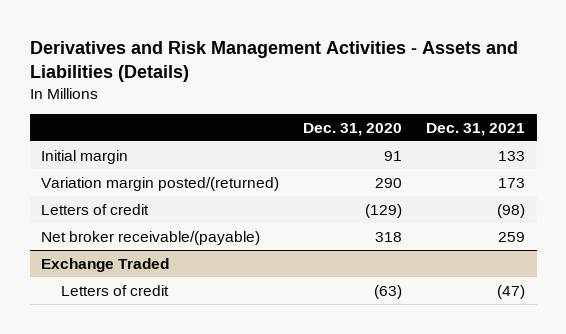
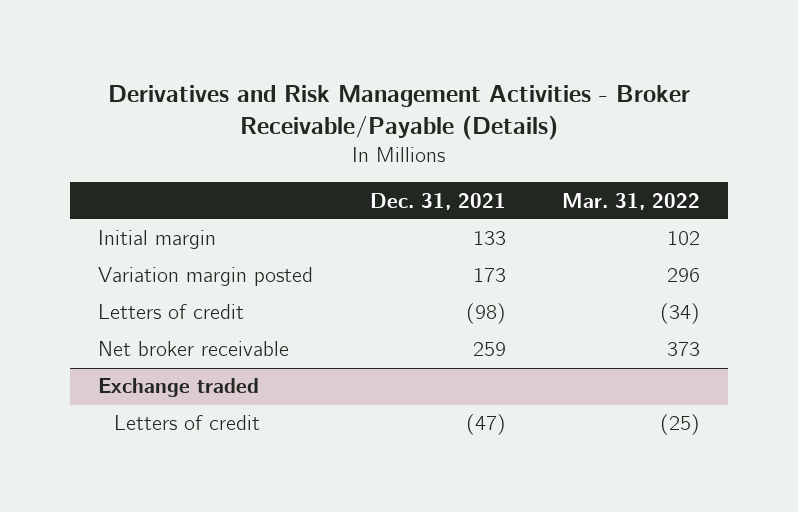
- Derivatives and Risk Management Activities - Assets and Liabilities (Details)
+ Derivatives and Risk Management Activities - Broker Receivable/Payable (Details)
- | Dec. 31, 2020 | Dec. 31, 2021
+ | Dec. 31, 2021 | Mar. 31, 2022
- Variation margin posted/(returned) | 290 | 173
+ Variation margin posted | 173 | 296
- Net broker receivable/(payable) | 318 | 259
- Exchange Traded
+ Net broker receivable | 259 | 373
+ Exchange traded

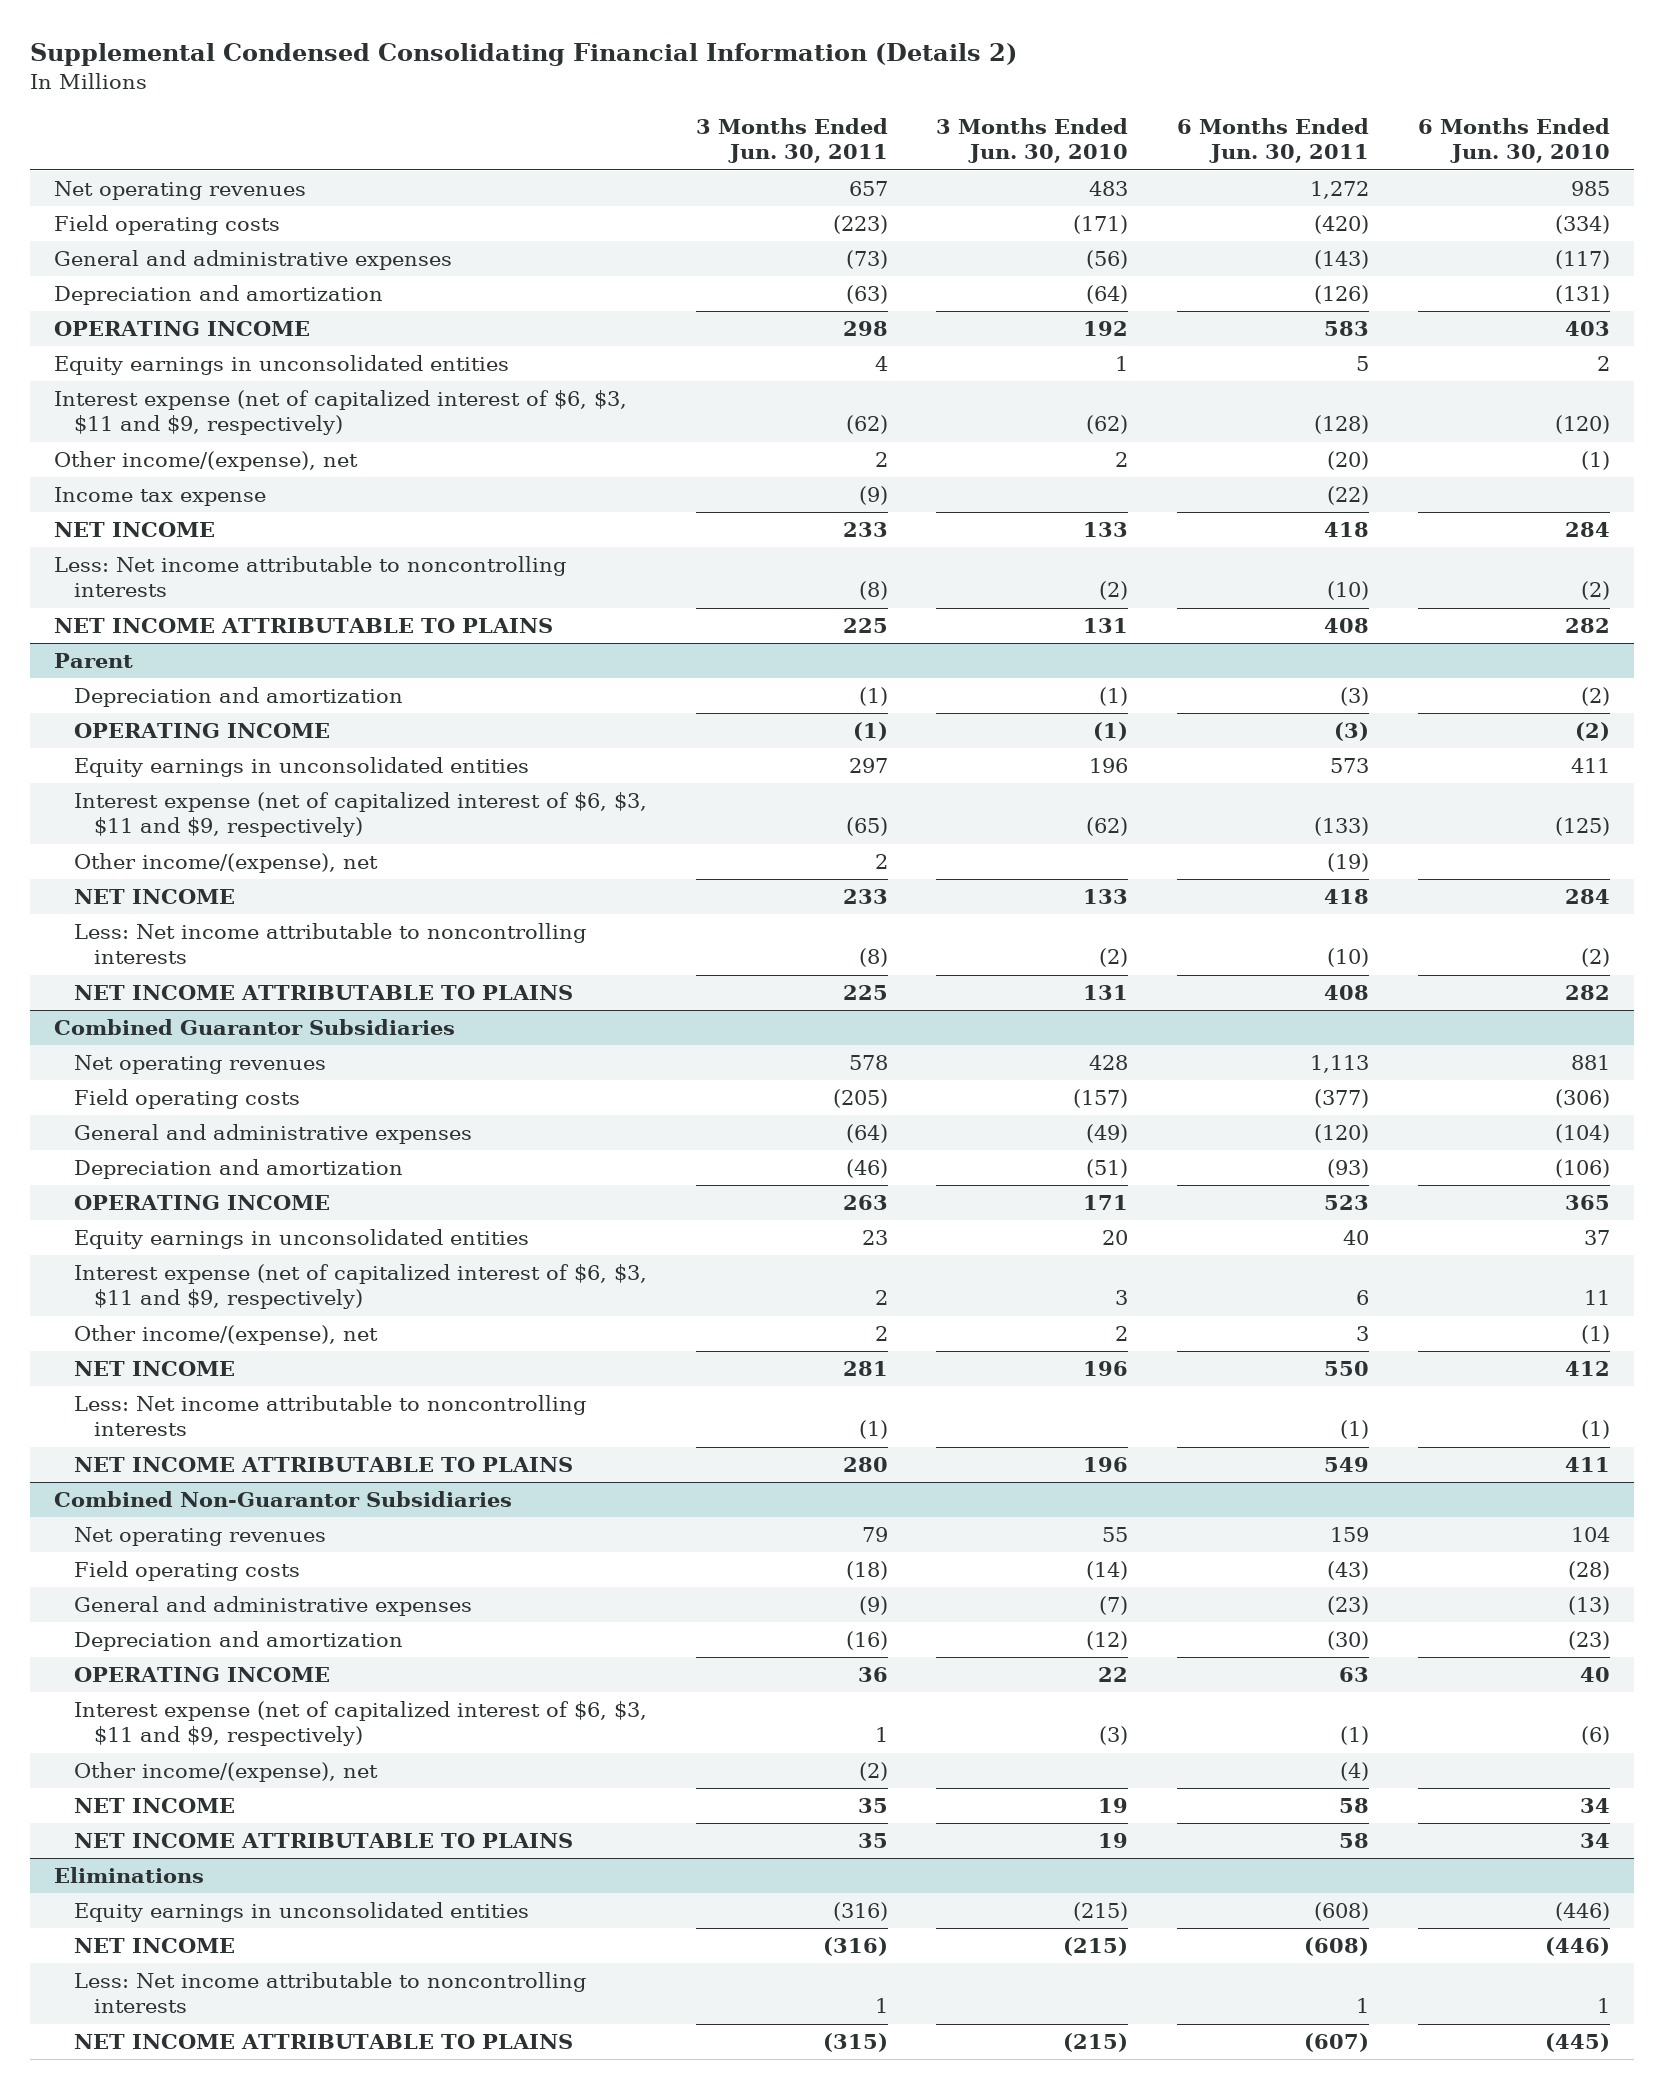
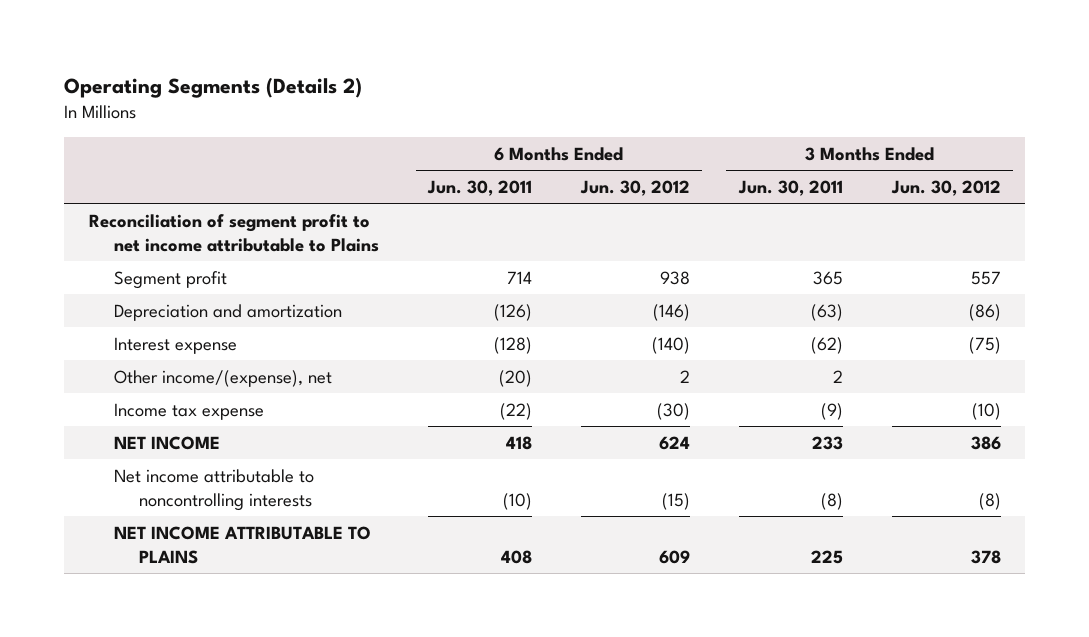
- Supplemental Condensed Consolidating Financial Information (Details 2)
+ Operating Segments (Details 2)
- | 3 Months Ended Jun. 30, 2011 | 3 Months Ended Jun. 30, 2010 | 6 Months Ended Jun. 30, 2011 | 6 Months Ended Jun. 30, 2010
+ | 6 Months Ended Jun. 30, 2011 | 6 Months Ended Jun. 30, 2012 | 3 Months Ended Jun. 30, 2011 | 3 Months Ended Jun. 30, 2012
- Net operating revenues | 657 | 483 | 1,272 | 985
- Field operating costs | (223) | (171) | (420) | (334)
- General and administrative expenses | (73) | (56) | (143) | (117)
+ Reconciliation of segment profit to net income attributable to Plains
+ Segment profit | 714 | 938 | 365 | 557
- OPERATING INCOME | 298 | 192 | 583 | 403
- Equity earnings in unconsolidated entities | 4 | 1 | 5 | 2
- Interest expense (net of capitalized interest of $6, $3, $11 and $9, respectively) | (62) | (62) | (128) | (120)
+ Interest expense | (128) | (140) | (62) | (75)
- Less: Net income attributable to noncontrolling interests | (8) | (2) | (10) | (2)
- NET INCOME ATTRIBUTABLE TO PLAINS | 225 | 131 | 408 | 282
- Parent
- Depreciation and amortization | (1) | (1) | (3) | (2)
- OPERATING INCOME | (1) | (1) | (3) | (2)
- Equity earnings in unconsolidated entities | 297 | 196 | 573 | 411
- Interest expense (net of capitalized interest of $6, $3, $11 and $9, respectively) | (65) | (62) | (133) | (125)
- Other income/(expense), net | 2 | | (19) |
- NET INCOME | 233 | 133 | 418 | 284
- Less: Net income attributable to noncontrolling interests | (8) | (2) | (10) | (2)
+ Net income attributable to noncontrolling interests | (10) | (15) | (8) | (8)
- Combined Guarantor Subsidiaries
- Net operating revenues | 578 | 428 | 1,113 | 881
- Field operating costs | (205) | (157) | (377) | (306)
- General and administrative expenses | (64) | (49) | (120) | (104)
- Depreciation and amortization | (46) | (51) | (93) | (106)
- OPERATING INCOME | 263 | 171 | 523 | 365
- Equity earnings in unconsolidated entities | 23 | 20 | 40 | 37
- Interest expense (net of capitalized interest of $6, $3, $11 and $9, respectively) | 2 | 3 | 6 | 11
- Other income/(expense), net | 2 | 2 | 3 | (1)
- NET INCOME | 281 | 196 | 550 | 412
- Less: Net income attributable to noncontrolling interests | (1) | | (1) | (1)
- NET INCOME ATTRIBUTABLE TO PLAINS | 280 | 196 | 549 | 411
- Combined Non-Guarantor Subsidiaries
- Net operating revenues | 79 | 55 | 159 | 104
- Field operating costs | (18) | (14) | (43) | (28)
- General and administrative expenses | (9) | (7) | (23) | (13)
- Depreciation and amortization | (16) | (12) | (30) | (23)
- OPERATING INCOME | 36 | 22 | 63 | 40
- Interest expense (net of capitalized interest of $6, $3, $11 and $9, respectively) | 1 | (3) | (1) | (6)
- Other income/(expense), net | (2) | | (4) |
- NET INCOME | 35 | 19 | 58 | 34
- NET INCOME ATTRIBUTABLE TO PLAINS | 35 | 19 | 58 | 34
- Eliminations
- Equity earnings in unconsolidated entities | (316) | (215) | (608) | (446)
- NET INCOME | (316) | (215) | (608) | (446)
- Less: Net income attributable to noncontrolling interests | 1 | | 1 | 1
- NET INCOME ATTRIBUTABLE TO PLAINS | (315) | (215) | (607) | (445)

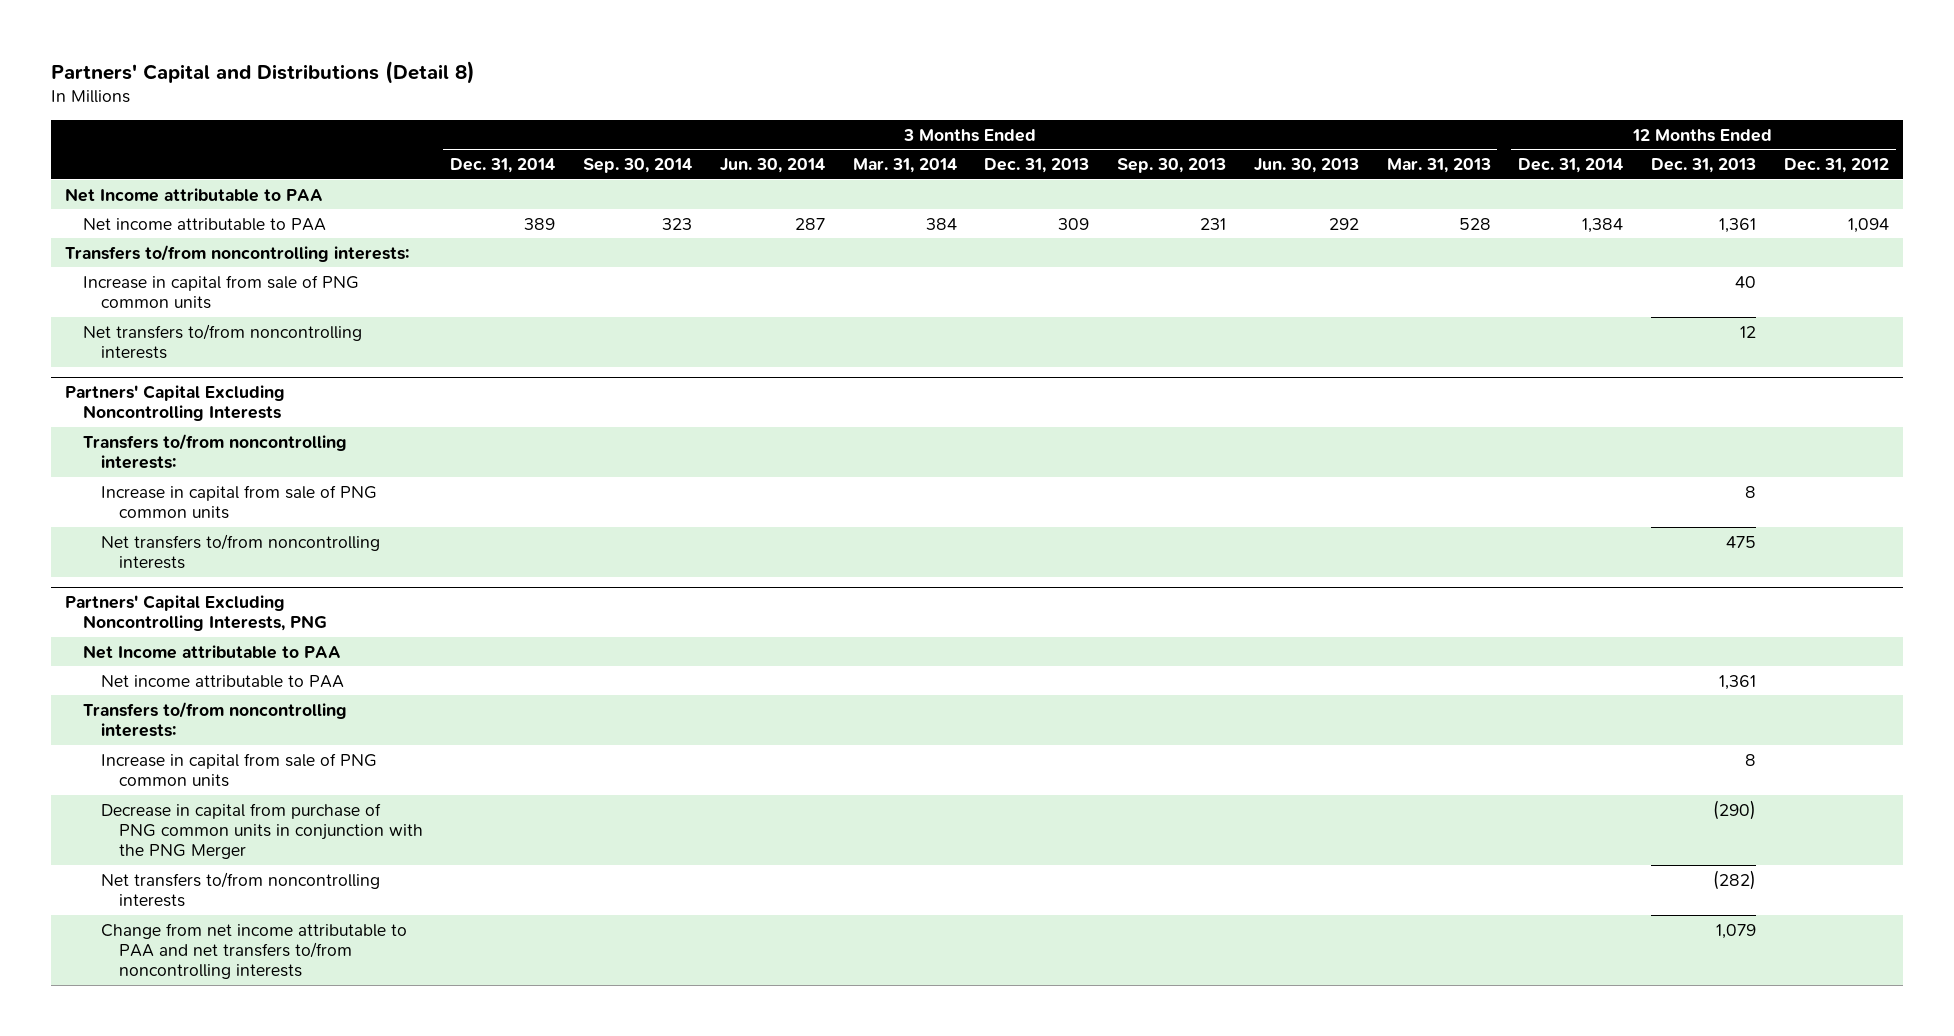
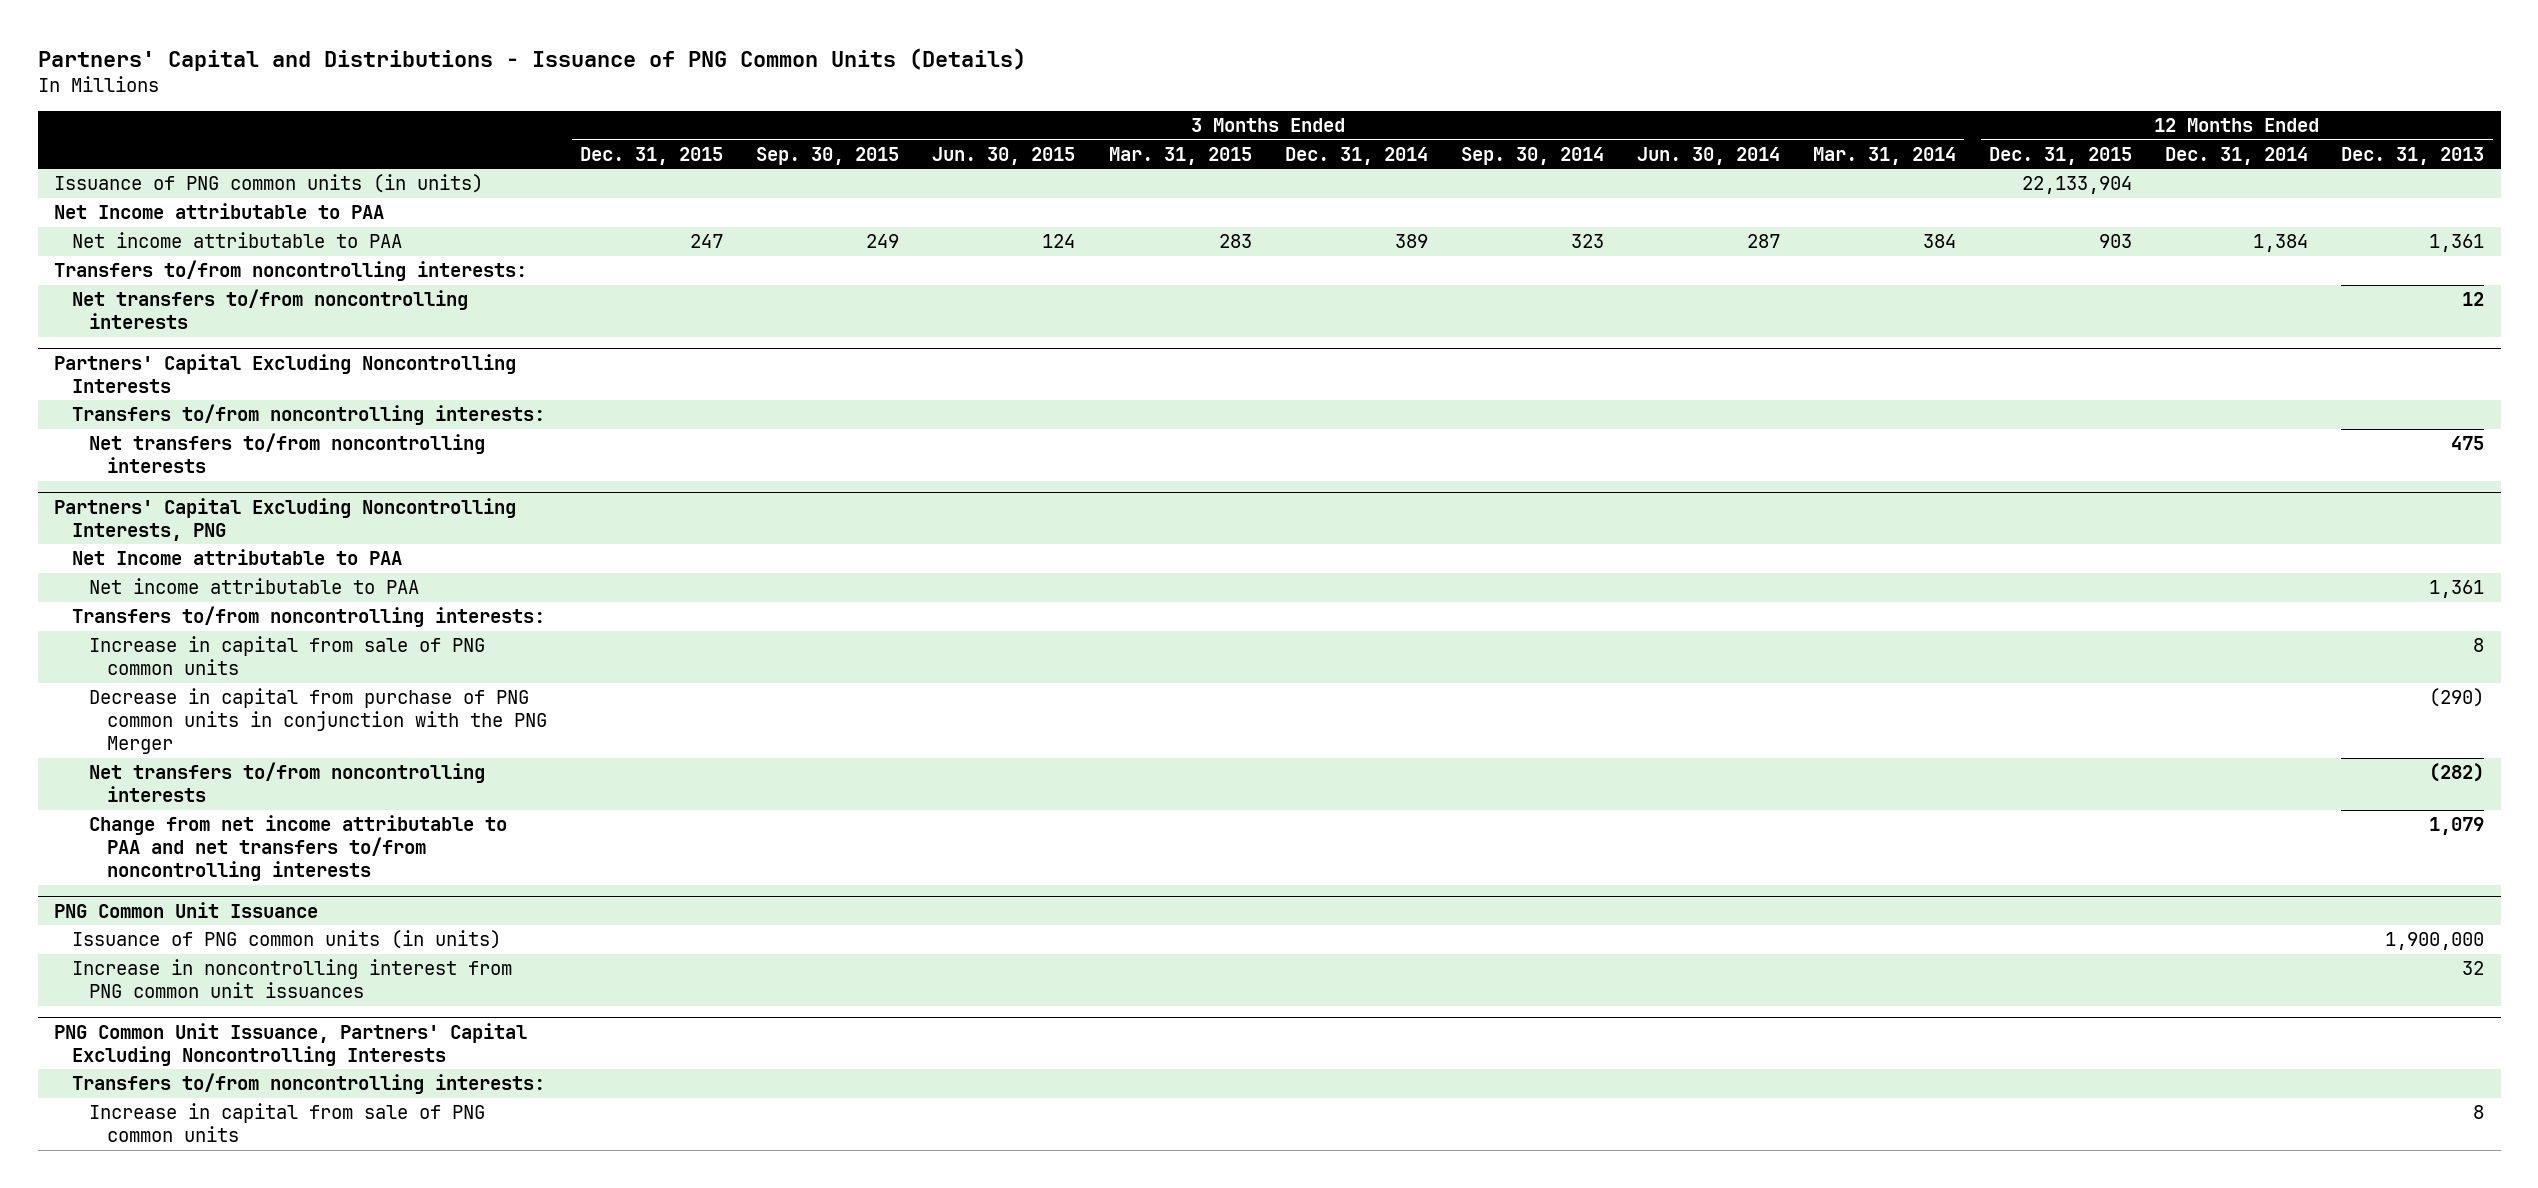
- Partners' Capital and Distributions (Detail 8)
+ Partners' Capital and Distributions - Issuance of PNG Common Units (Details)
- | 3 Months Ended Dec. 31, 2014 | 3 Months Ended Sep. 30, 2014 | 3 Months Ended Jun. 30, 2014 | 3 Months Ended Mar. 31, 2014 | 3 Months Ended Dec. 31, 2013 | 3 Months Ended Sep. 30, 2013 | 3 Months Ended Jun. 30, 2013 | 3 Months Ended Mar. 31, 2013 | 12 Months Ended Dec. 31, 2014 | 12 Months Ended Dec. 31, 2013 | 12 Months Ended Dec. 31, 2012
+ | 3 Months Ended Dec. 31, 2015 | 3 Months Ended Sep. 30, 2015 | 3 Months Ended Jun. 30, 2015 | 3 Months Ended Mar. 31, 2015 | 3 Months Ended Dec. 31, 2014 | 3 Months Ended Sep. 30, 2014 | 3 Months Ended Jun. 30, 2014 | 3 Months Ended Mar. 31, 2014 | 12 Months Ended Dec. 31, 2015 | 12 Months Ended Dec. 31, 2014 | 12 Months Ended Dec. 31, 2013
+ Issuance of PNG common units (in units) | | | | | | | | | 22,133,904 | |
- Increase in capital from sale of PNG common units | | | | | | | | | | 40 |
@ Partners' Capital Excluding Noncontrolling Interests
- Increase in capital from sale of PNG common units | | | | | | | | | | 8 |
+ PNG Common Unit Issuance
+ Issuance of PNG common units (in units) | | | | | | | | | | | 1,900,000
+ Increase in noncontrolling interest from PNG common unit issuances | | | | | | | | | | | 32
+ PNG Common Unit Issuance, Partners' Capital Excluding Noncontrolling Interests
+ Transfers to/from noncontrolling interests:
+ Increase in capital from sale of PNG common units | | | | | | | | | | | 8

